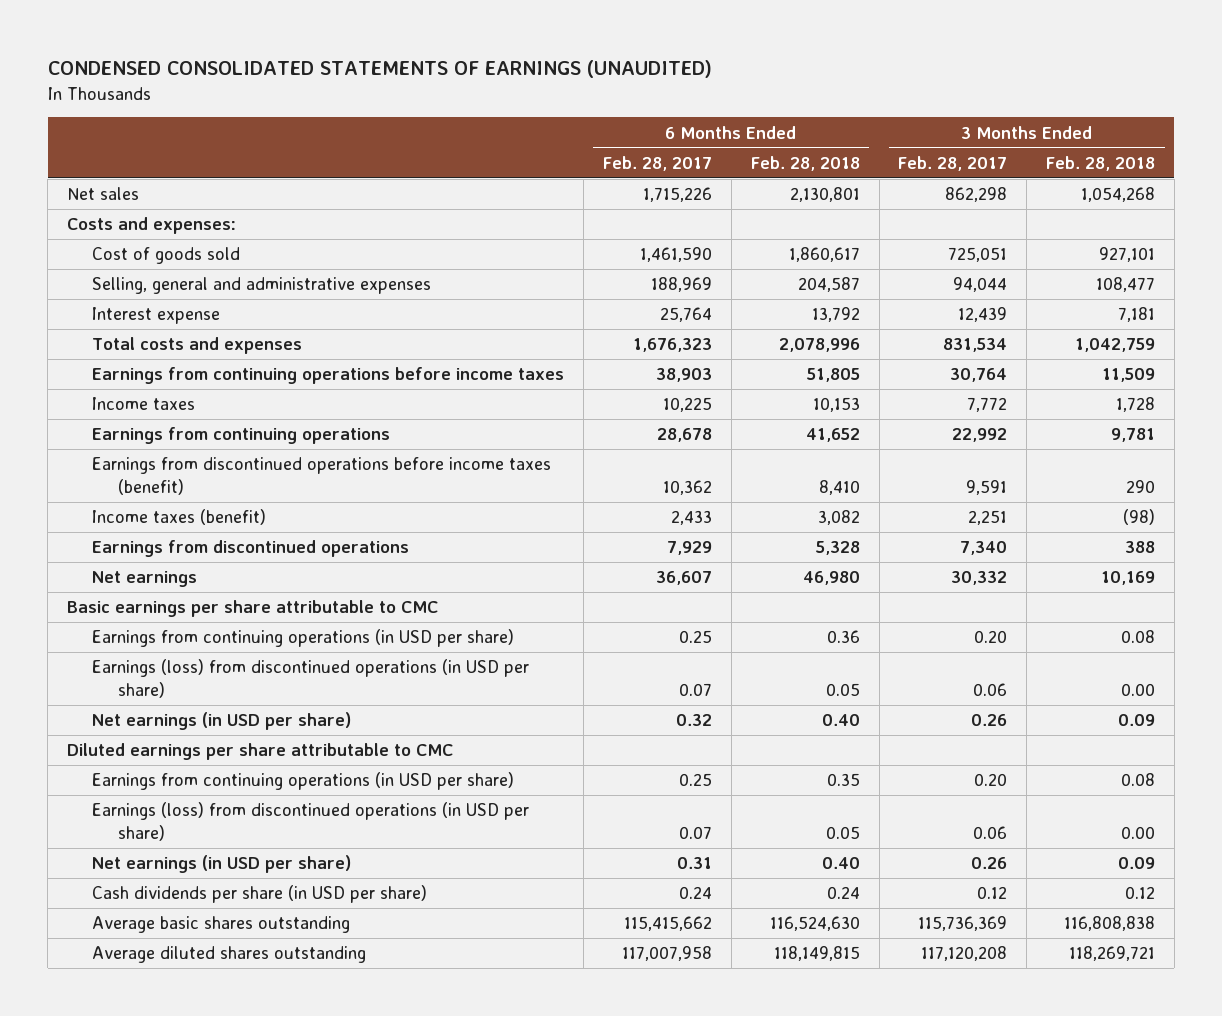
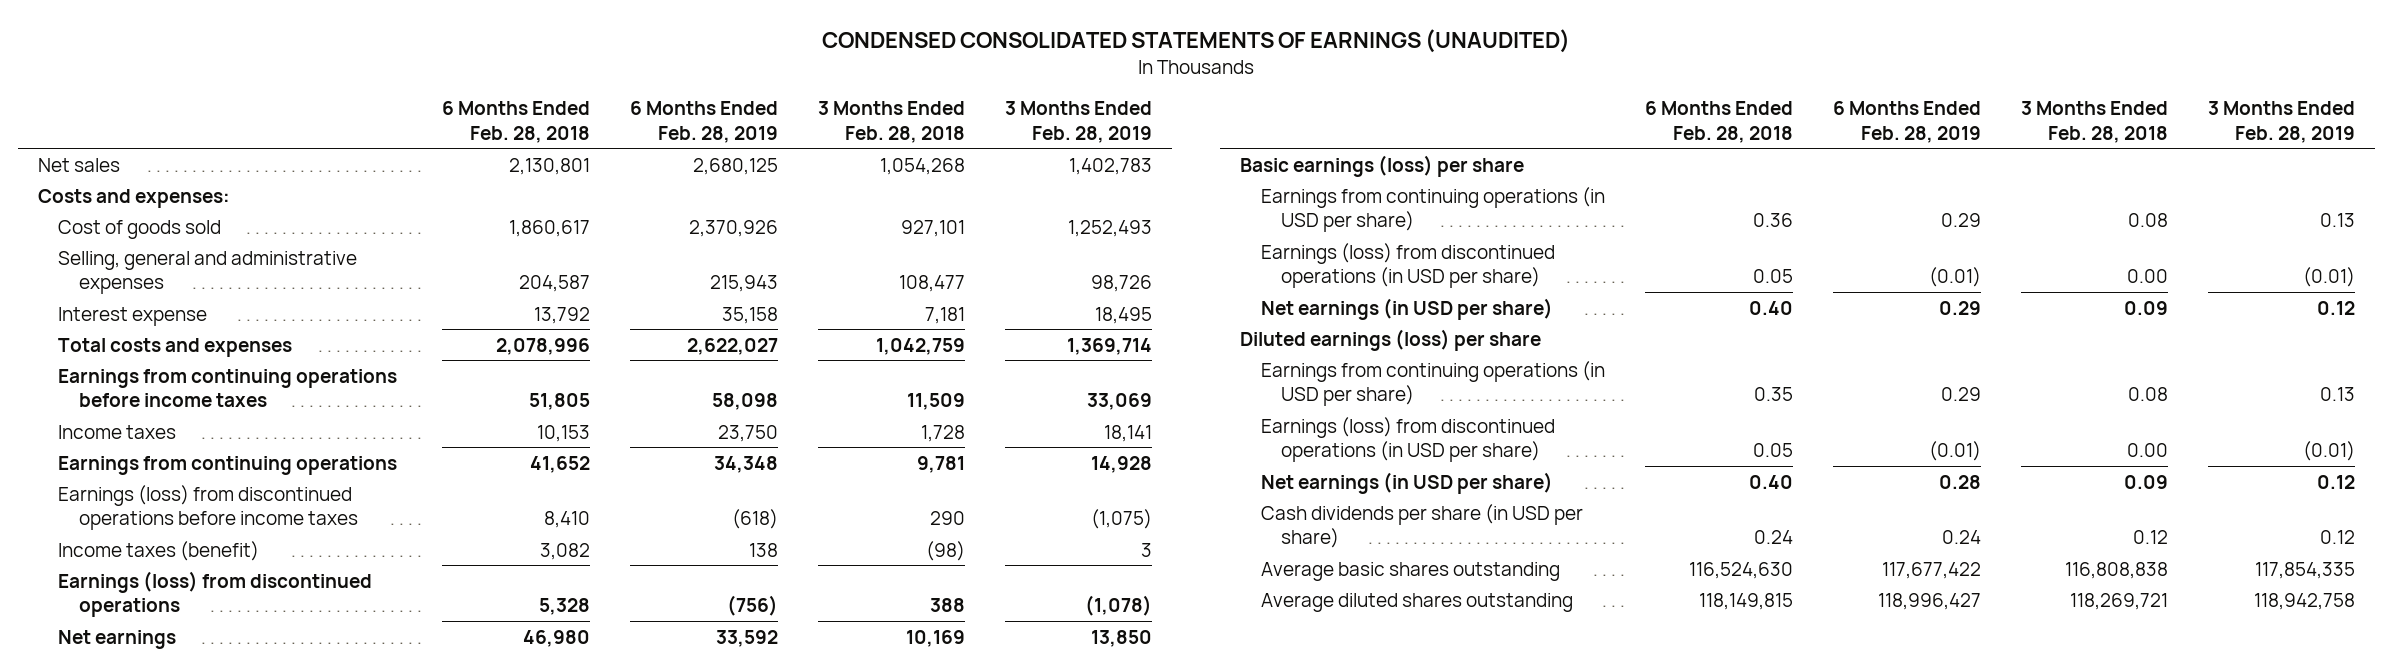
- | 6 Months Ended Feb. 28, 2017 | 6 Months Ended Feb. 28, 2018 | 3 Months Ended Feb. 28, 2017 | 3 Months Ended Feb. 28, 2018
+ | 6 Months Ended Feb. 28, 2018 | 6 Months Ended Feb. 28, 2019 | 3 Months Ended Feb. 28, 2018 | 3 Months Ended Feb. 28, 2019
- Earnings from discontinued operations before income taxes (benefit) | 10,362 | 8,410 | 9,591 | 290
+ Earnings (loss) from discontinued operations before income taxes | 8,410 | (618) | 290 | (1,075)
- Earnings from discontinued operations | 7,929 | 5,328 | 7,340 | 388
+ Earnings (loss) from discontinued operations | 5,328 | (756) | 388 | (1,078)
- Basic earnings per share attributable to CMC
+ Basic earnings (loss) per share
- Diluted earnings per share attributable to CMC
+ Diluted earnings (loss) per share

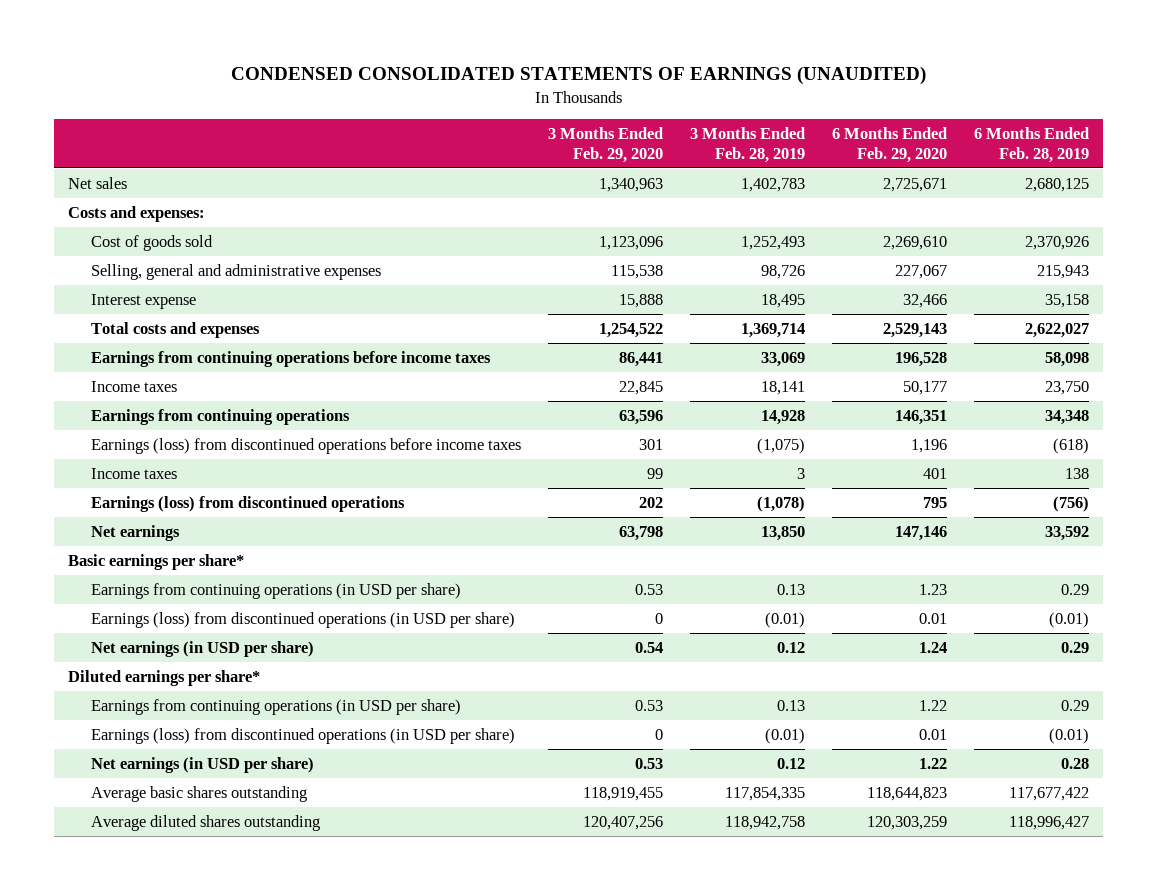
- | 6 Months Ended Feb. 28, 2018 | 6 Months Ended Feb. 28, 2019 | 3 Months Ended Feb. 28, 2018 | 3 Months Ended Feb. 28, 2019
+ | 3 Months Ended Feb. 29, 2020 | 3 Months Ended Feb. 28, 2019 | 6 Months Ended Feb. 29, 2020 | 6 Months Ended Feb. 28, 2019
- Income taxes (benefit) | 3,082 | 138 | (98) | 3
+ Income taxes | 99 | 3 | 401 | 138
- Basic earnings (loss) per share
+ Basic earnings per share*
- Diluted earnings (loss) per share
+ Diluted earnings per share*
- Cash dividends per share (in USD per share) | 0.24 | 0.24 | 0.12 | 0.12

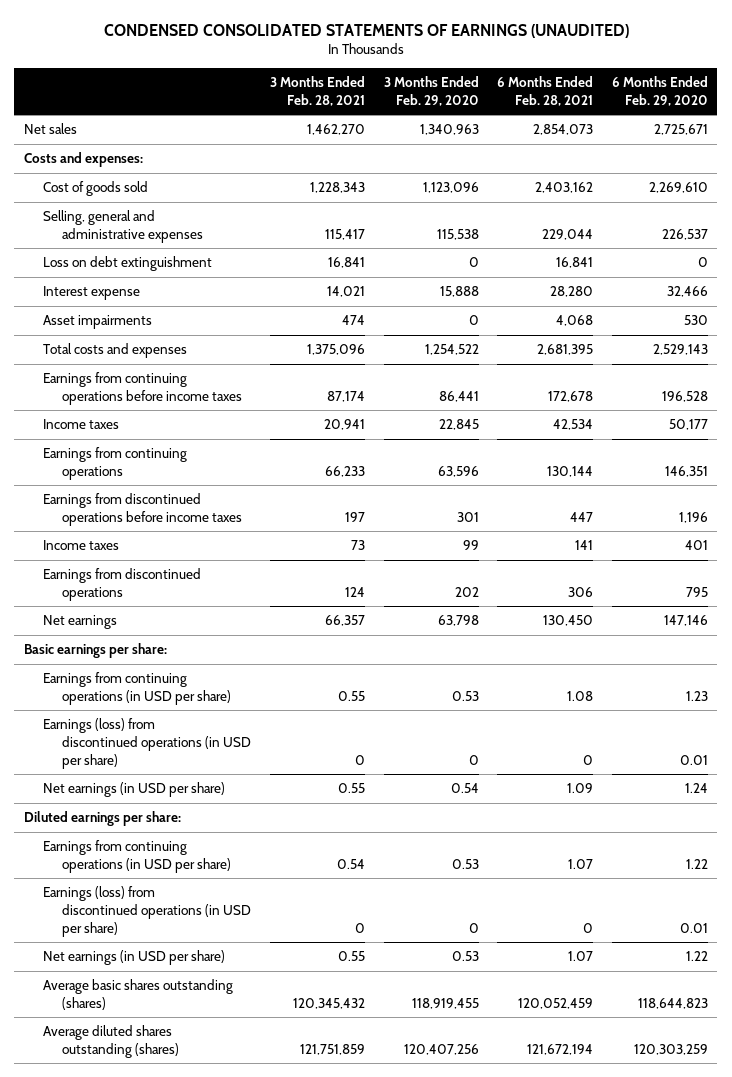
- | 3 Months Ended Feb. 29, 2020 | 3 Months Ended Feb. 28, 2019 | 6 Months Ended Feb. 29, 2020 | 6 Months Ended Feb. 28, 2019
+ | 3 Months Ended Feb. 28, 2021 | 3 Months Ended Feb. 29, 2020 | 6 Months Ended Feb. 28, 2021 | 6 Months Ended Feb. 29, 2020
- Selling, general and administrative expenses | 115,538 | 98,726 | 227,067 | 215,943
+ Selling, general and administrative expenses | 115,417 | 115,538 | 229,044 | 226,537
+ Loss on debt extinguishment | 16,841 | 0 | 16,841 | 0
+ Asset impairments | 474 | 0 | 4,068 | 530
- Earnings (loss) from discontinued operations before income taxes | 301 | (1,075) | 1,196 | (618)
+ Earnings from discontinued operations before income taxes | 197 | 301 | 447 | 1,196
- Earnings (loss) from discontinued operations | 202 | (1,078) | 795 | (756)
+ Earnings from discontinued operations | 124 | 202 | 306 | 795
- Basic earnings per share*
+ Basic earnings per share:
- Diluted earnings per share*
+ Diluted earnings per share:
- Average basic shares outstanding | 118,919,455 | 117,854,335 | 118,644,823 | 117,677,422
- Average diluted shares outstanding | 120,407,256 | 118,942,758 | 120,303,259 | 118,996,427
+ Average basic shares outstanding (shares) | 120,345,432 | 118,919,455 | 120,052,459 | 118,644,823
+ Average diluted shares outstanding (shares) | 121,751,859 | 120,407,256 | 121,672,194 | 120,303,259

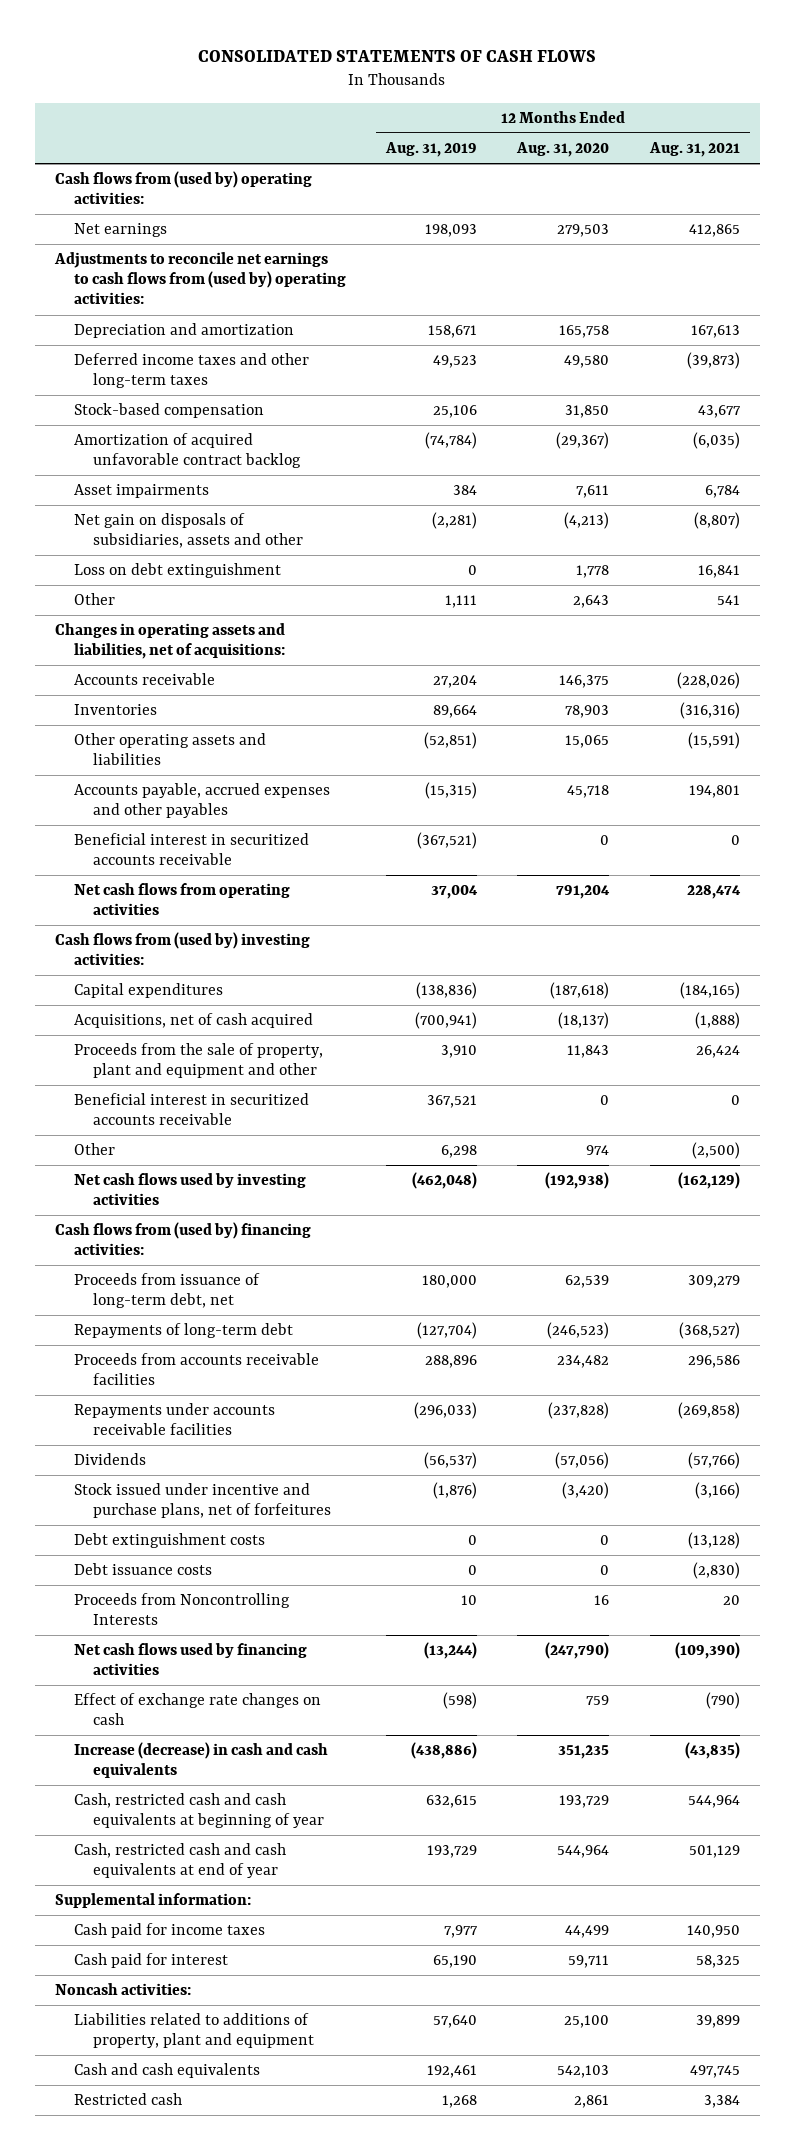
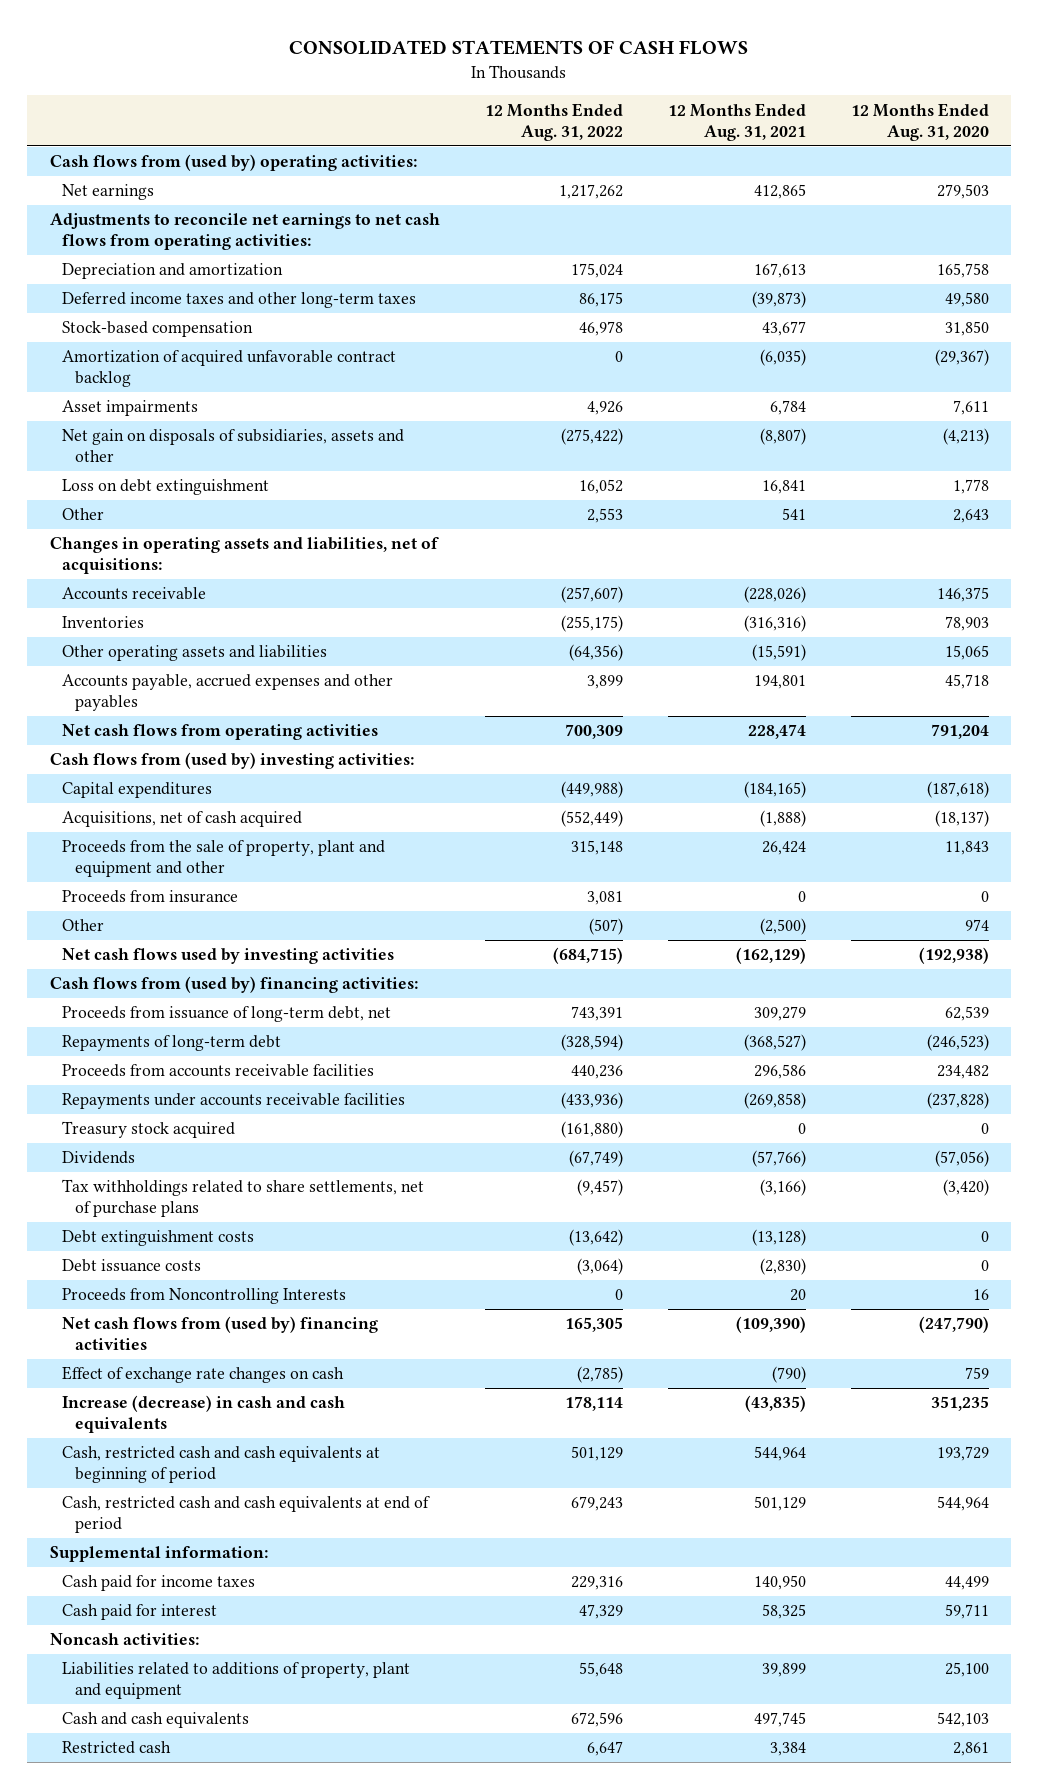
- | 12 Months Ended Aug. 31, 2019 | 12 Months Ended Aug. 31, 2020 | 12 Months Ended Aug. 31, 2021
+ | 12 Months Ended Aug. 31, 2022 | 12 Months Ended Aug. 31, 2021 | 12 Months Ended Aug. 31, 2020
- Adjustments to reconcile net earnings to cash flows from (used by) operating activities:
+ Adjustments to reconcile net earnings to net cash flows from operating activities:
- Beneficial interest in securitized accounts receivable | (367,521) | 0 | 0
- Beneficial interest in securitized accounts receivable | 367,521 | 0 | 0
+ Proceeds from insurance | 3,081 | 0 | 0
+ Treasury stock acquired | (161,880) | 0 | 0
- Stock issued under incentive and purchase plans, net of forfeitures | (1,876) | (3,420) | (3,166)
+ Tax withholdings related to share settlements, net of purchase plans | (9,457) | (3,166) | (3,420)
- Net cash flows used by financing activities | (13,244) | (247,790) | (109,390)
+ Net cash flows from (used by) financing activities | 165,305 | (109,390) | (247,790)
- Cash, restricted cash and cash equivalents at beginning of year | 632,615 | 193,729 | 544,964
- Cash, restricted cash and cash equivalents at end of year | 193,729 | 544,964 | 501,129
+ Cash, restricted cash and cash equivalents at beginning of period | 501,129 | 544,964 | 193,729
+ Cash, restricted cash and cash equivalents at end of period | 679,243 | 501,129 | 544,964

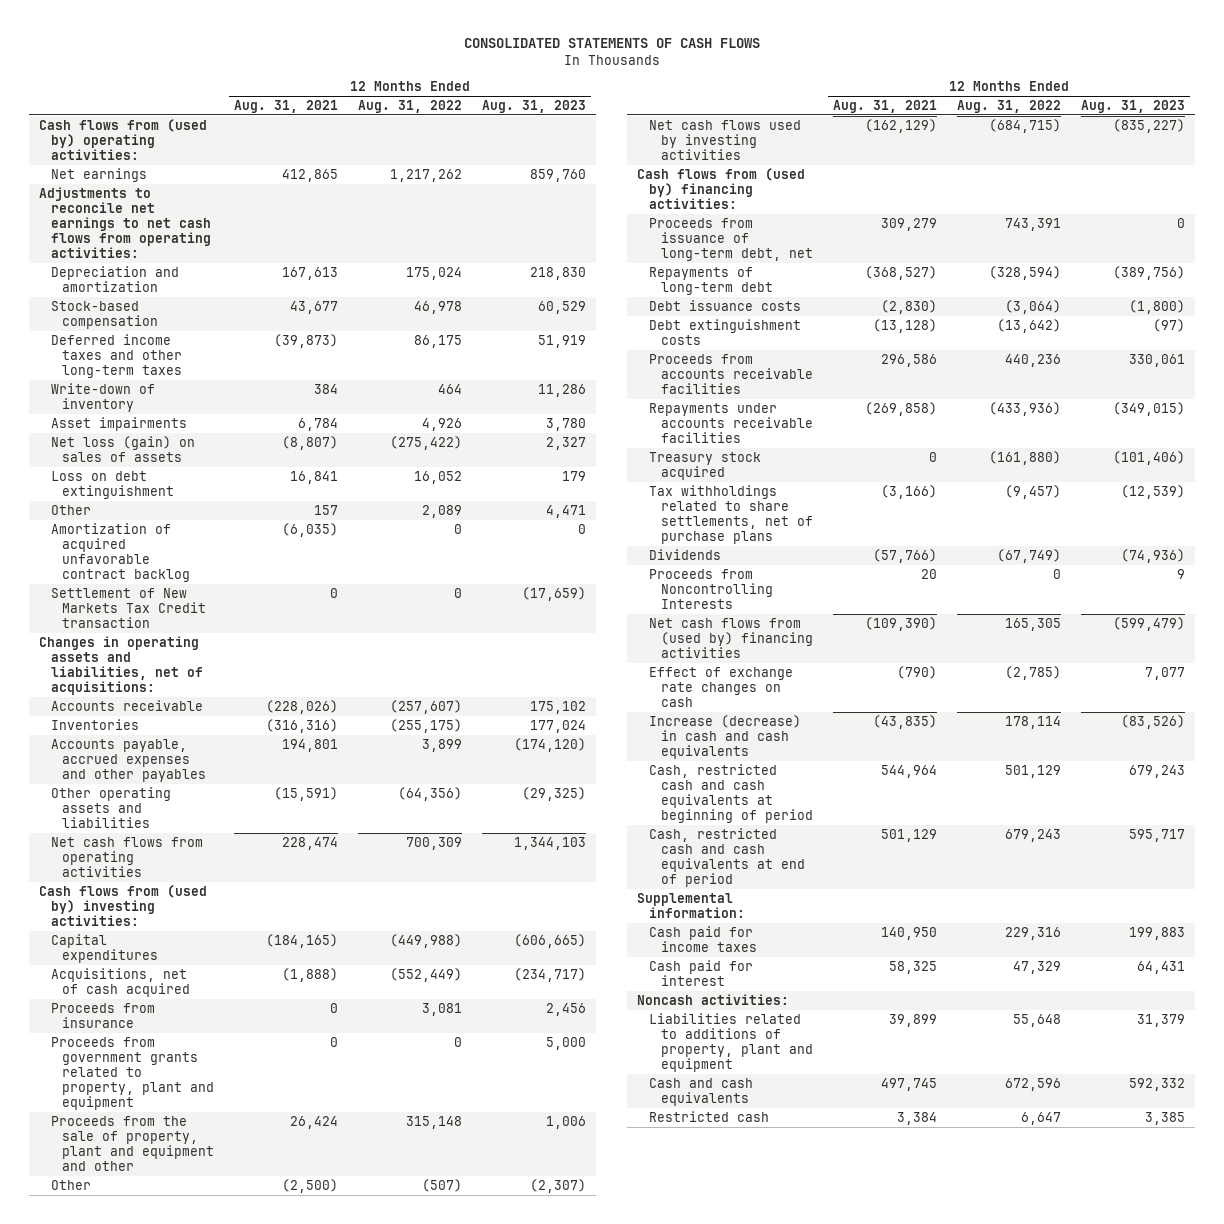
- | 12 Months Ended Aug. 31, 2022 | 12 Months Ended Aug. 31, 2021 | 12 Months Ended Aug. 31, 2020
+ | 12 Months Ended Aug. 31, 2021 | 12 Months Ended Aug. 31, 2022 | 12 Months Ended Aug. 31, 2023
moved down: Deferred income taxes and other long-term taxes | (39,873) | 86,175 | 51,919
+ Write-down of inventory | 384 | 464 | 11,286
- Net gain on disposals of subsidiaries, assets and other | (275,422) | (8,807) | (4,213)
+ Net loss (gain) on sales of assets | (8,807) | (275,422) | 2,327
- Other | 2,553 | 541 | 2,643
+ Other | 157 | 2,089 | 4,471
moved down: Amortization of acquired unfavorable contract backlog | (6,035) | 0 | 0
+ Settlement of New Markets Tax Credit transaction | 0 | 0 | (17,659)
moved down: Other operating assets and liabilities | (15,591) | (64,356) | (29,325)
+ Proceeds from government grants related to property, plant and equipment | 0 | 0 | 5,000
moved down: Proceeds from the sale of property, plant and equipment and other | 26,424 | 315,148 | 1,006
moved up: Debt issuance costs | (2,830) | (3,064) | (1,800)
moved up: Debt extinguishment costs | (13,128) | (13,642) | (97)
moved down: Dividends | (57,766) | (67,749) | (74,936)

